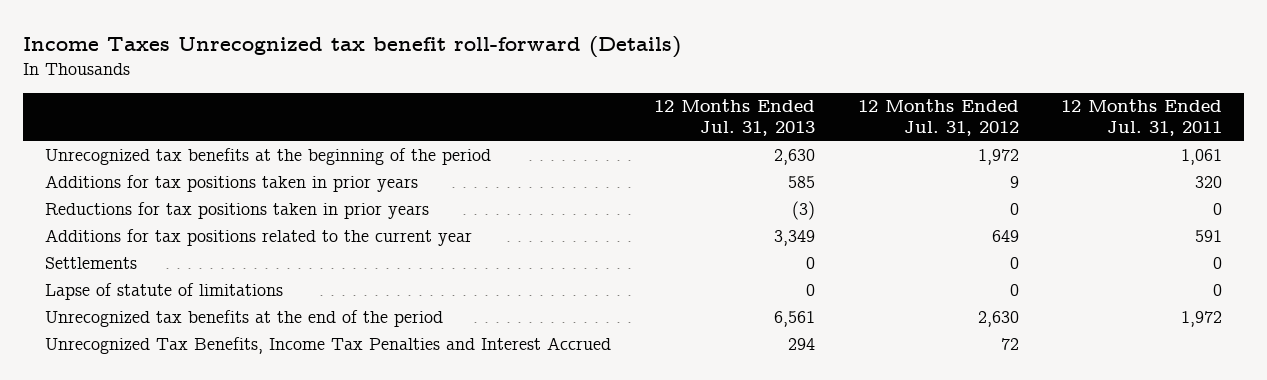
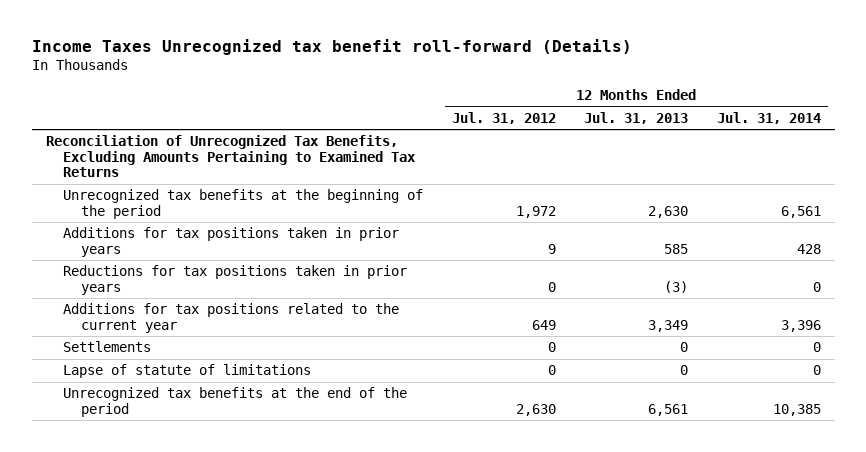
- | 12 Months Ended Jul. 31, 2013 | 12 Months Ended Jul. 31, 2012 | 12 Months Ended Jul. 31, 2011
+ | 12 Months Ended Jul. 31, 2012 | 12 Months Ended Jul. 31, 2013 | 12 Months Ended Jul. 31, 2014
+ Reconciliation of Unrecognized Tax Benefits, Excluding Amounts Pertaining to Examined Tax Returns
- Unrecognized Tax Benefits, Income Tax Penalties and Interest Accrued | 294 | 72 |

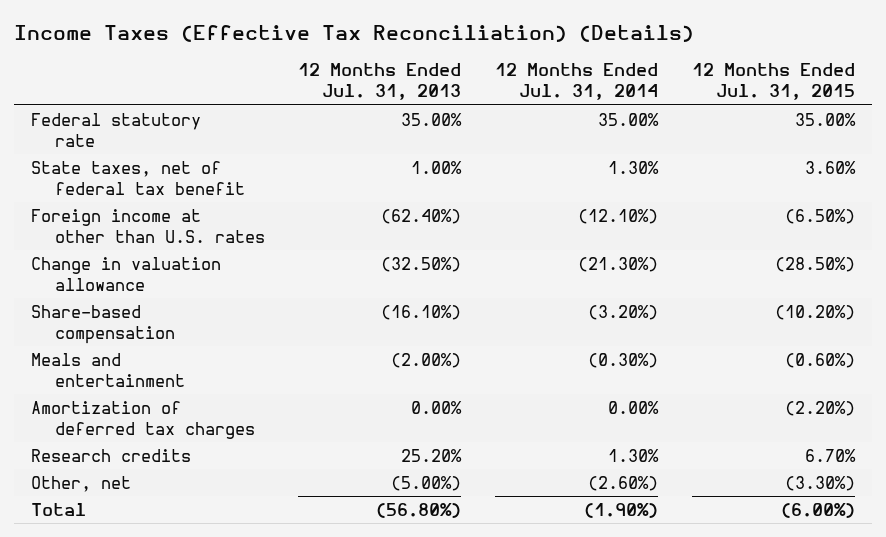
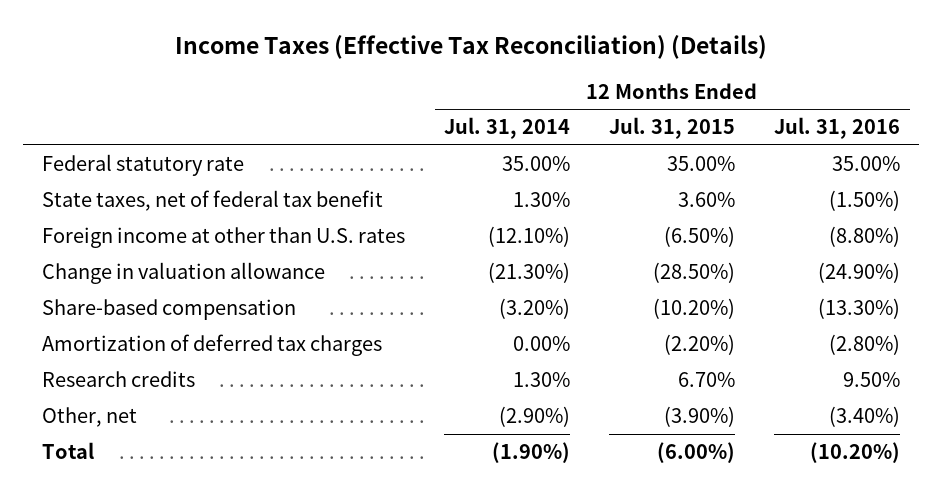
- | 12 Months Ended Jul. 31, 2013 | 12 Months Ended Jul. 31, 2014 | 12 Months Ended Jul. 31, 2015
+ | 12 Months Ended Jul. 31, 2014 | 12 Months Ended Jul. 31, 2015 | 12 Months Ended Jul. 31, 2016
- Meals and entertainment | (2.00%) | (0.30%) | (0.60%)
- Other, net | (5.00%) | (2.60%) | (3.30%)
+ Other, net | (2.90%) | (3.90%) | (3.40%)

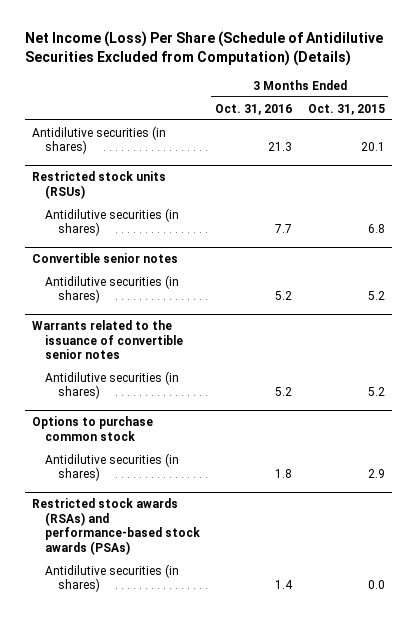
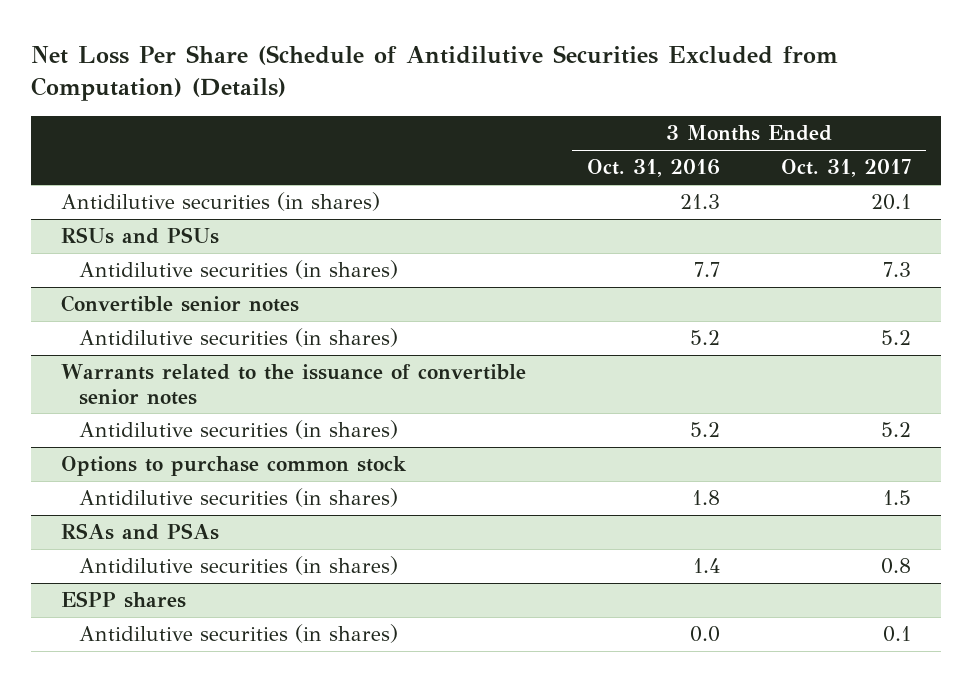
- Net Income (Loss) Per Share (Schedule of Antidilutive Securities Excluded from Computation) (Details)
+ Net Loss Per Share (Schedule of Antidilutive Securities Excluded from Computation) (Details)
- | 3 Months Ended Oct. 31, 2016 | 3 Months Ended Oct. 31, 2015
+ | 3 Months Ended Oct. 31, 2016 | 3 Months Ended Oct. 31, 2017
- Restricted stock units (RSUs)
+ RSUs and PSUs
- Restricted stock awards (RSAs) and performance-based stock awards (PSAs)
+ RSAs and PSAs
+ ESPP shares
+ Antidilutive securities (in shares) | 0.0 | 0.1

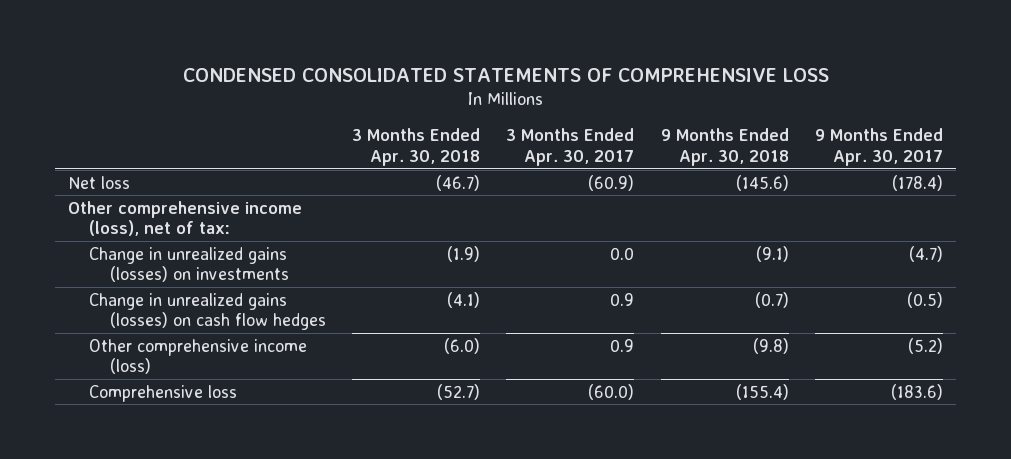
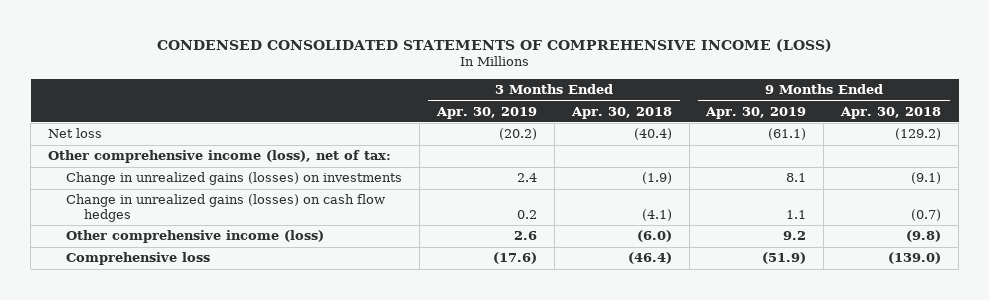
- CONDENSED CONSOLIDATED STATEMENTS OF COMPREHENSIVE LOSS
+ CONDENSED CONSOLIDATED STATEMENTS OF COMPREHENSIVE INCOME (LOSS)
- | 3 Months Ended Apr. 30, 2018 | 3 Months Ended Apr. 30, 2017 | 9 Months Ended Apr. 30, 2018 | 9 Months Ended Apr. 30, 2017
+ | 3 Months Ended Apr. 30, 2019 | 3 Months Ended Apr. 30, 2018 | 9 Months Ended Apr. 30, 2019 | 9 Months Ended Apr. 30, 2018
- Net loss | (46.7) | (60.9) | (145.6) | (178.4)
+ Net loss | (20.2) | (40.4) | (61.1) | (129.2)
- Comprehensive loss | (52.7) | (60.0) | (155.4) | (183.6)
+ Comprehensive loss | (17.6) | (46.4) | (51.9) | (139.0)

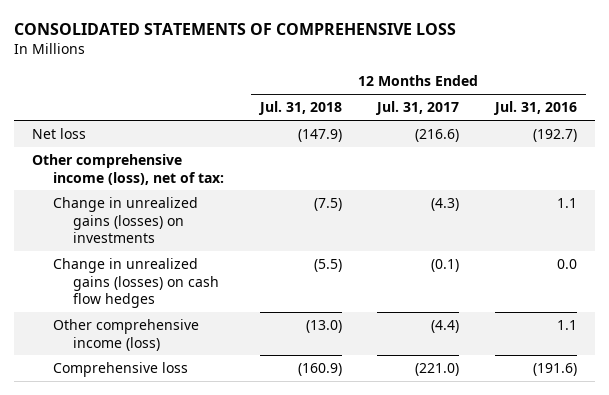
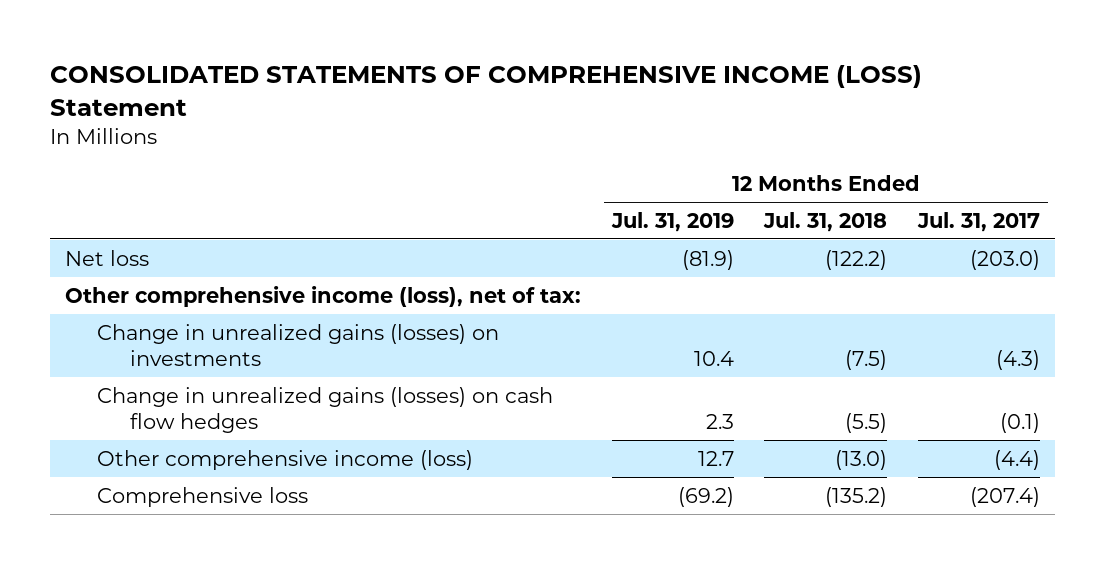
- CONSOLIDATED STATEMENTS OF COMPREHENSIVE LOSS
+ CONSOLIDATED STATEMENTS OF COMPREHENSIVE INCOME (LOSS) Statement
- | 12 Months Ended Jul. 31, 2018 | 12 Months Ended Jul. 31, 2017 | 12 Months Ended Jul. 31, 2016
+ | 12 Months Ended Jul. 31, 2019 | 12 Months Ended Jul. 31, 2018 | 12 Months Ended Jul. 31, 2017
- Net loss | (147.9) | (216.6) | (192.7)
+ Net loss | (81.9) | (122.2) | (203.0)
- Comprehensive loss | (160.9) | (221.0) | (191.6)
+ Comprehensive loss | (69.2) | (135.2) | (207.4)

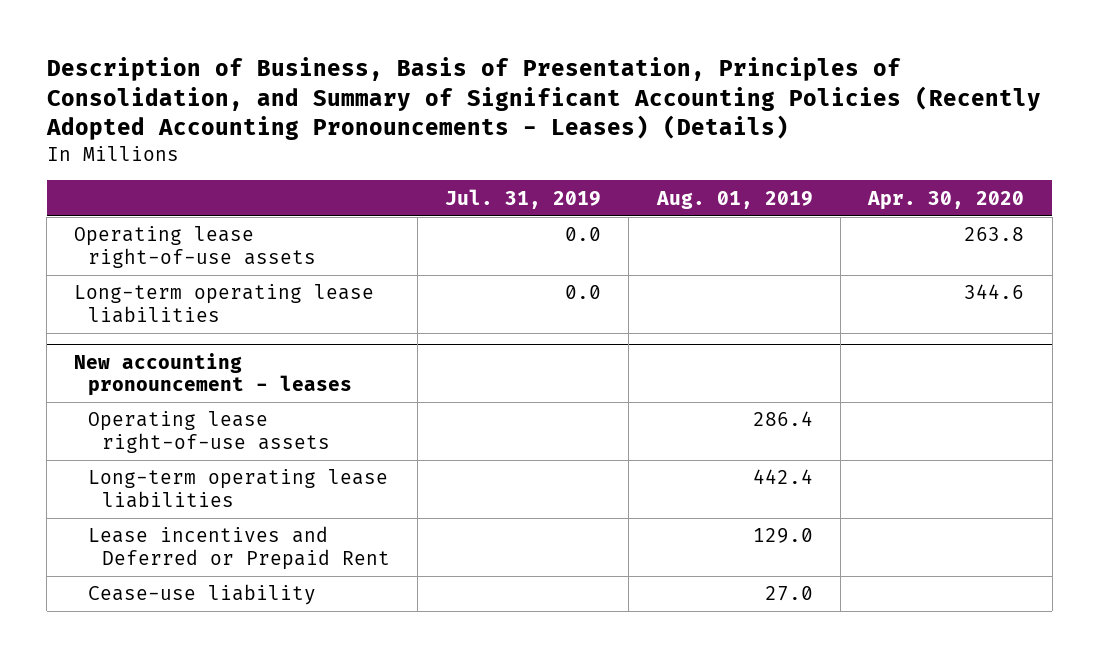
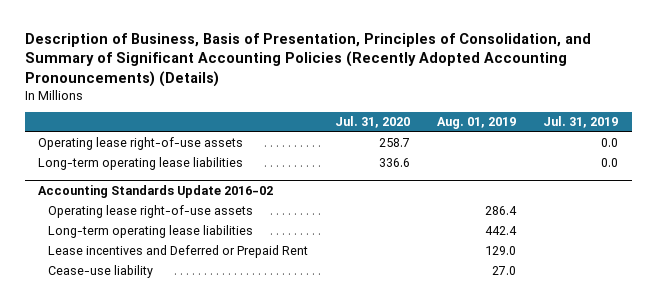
- Description of Business, Basis of Presentation, Principles of Consolidation, and Summary of Significant Accounting Policies (Recently Adopted Accounting Pronouncements - Leases) (Details)
+ Description of Business, Basis of Presentation, Principles of Consolidation, and Summary of Significant Accounting Policies (Recently Adopted Accounting Pronouncements) (Details)
- | Jul. 31, 2019 | Aug. 01, 2019 | Apr. 30, 2020
+ | Jul. 31, 2020 | Aug. 01, 2019 | Jul. 31, 2019
- New accounting pronouncement - leases
+ Accounting Standards Update 2016-02

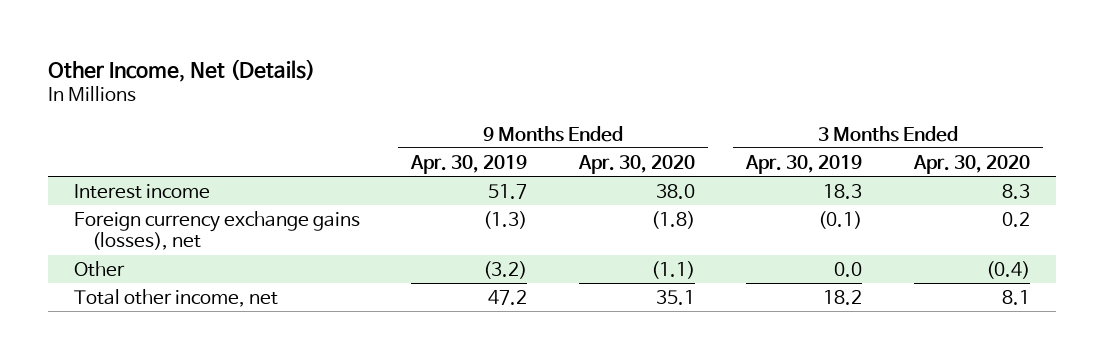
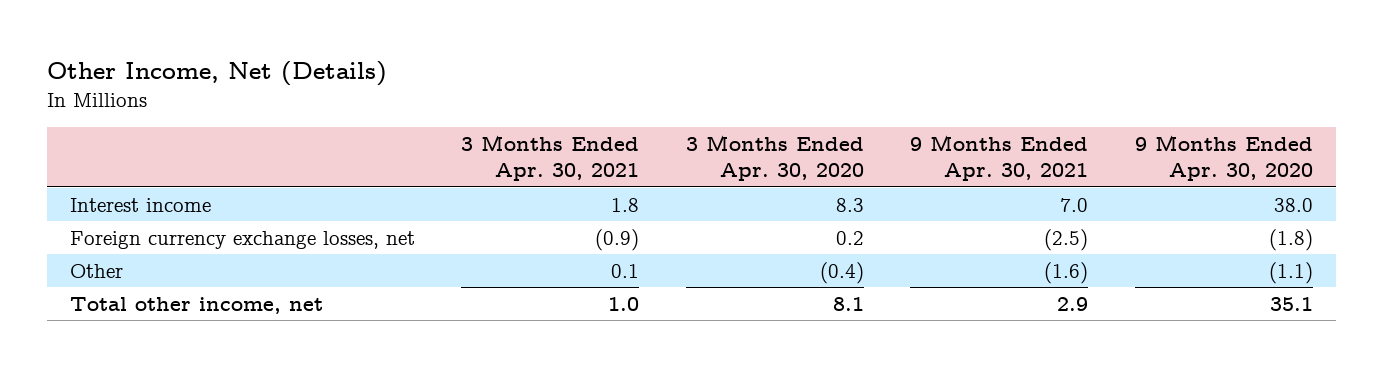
- | 9 Months Ended Apr. 30, 2019 | 9 Months Ended Apr. 30, 2020 | 3 Months Ended Apr. 30, 2019 | 3 Months Ended Apr. 30, 2020
+ | 3 Months Ended Apr. 30, 2021 | 3 Months Ended Apr. 30, 2020 | 9 Months Ended Apr. 30, 2021 | 9 Months Ended Apr. 30, 2020
- Foreign currency exchange gains (losses), net | (1.3) | (1.8) | (0.1) | 0.2
+ Foreign currency exchange losses, net | (0.9) | 0.2 | (2.5) | (1.8)

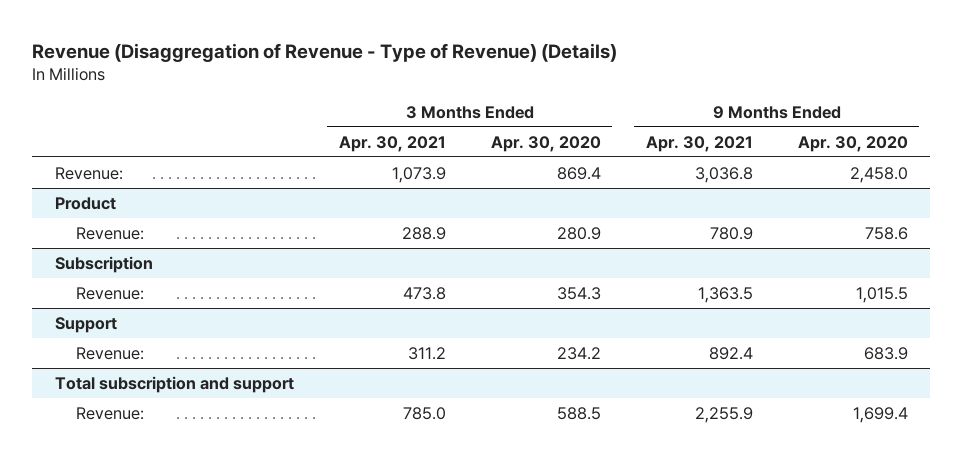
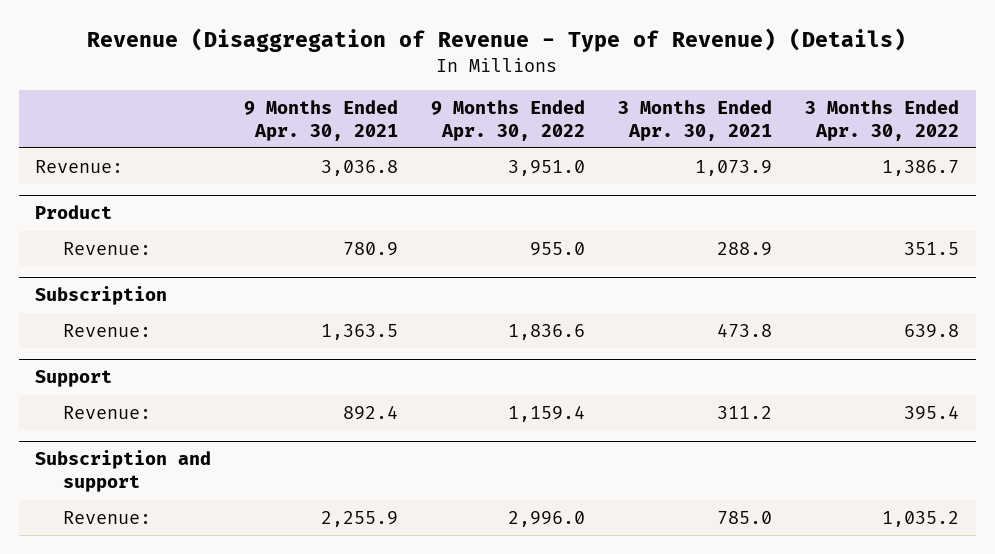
- | 3 Months Ended Apr. 30, 2021 | 3 Months Ended Apr. 30, 2020 | 9 Months Ended Apr. 30, 2021 | 9 Months Ended Apr. 30, 2020
+ | 9 Months Ended Apr. 30, 2021 | 9 Months Ended Apr. 30, 2022 | 3 Months Ended Apr. 30, 2021 | 3 Months Ended Apr. 30, 2022
- Total subscription and support
+ Subscription and support

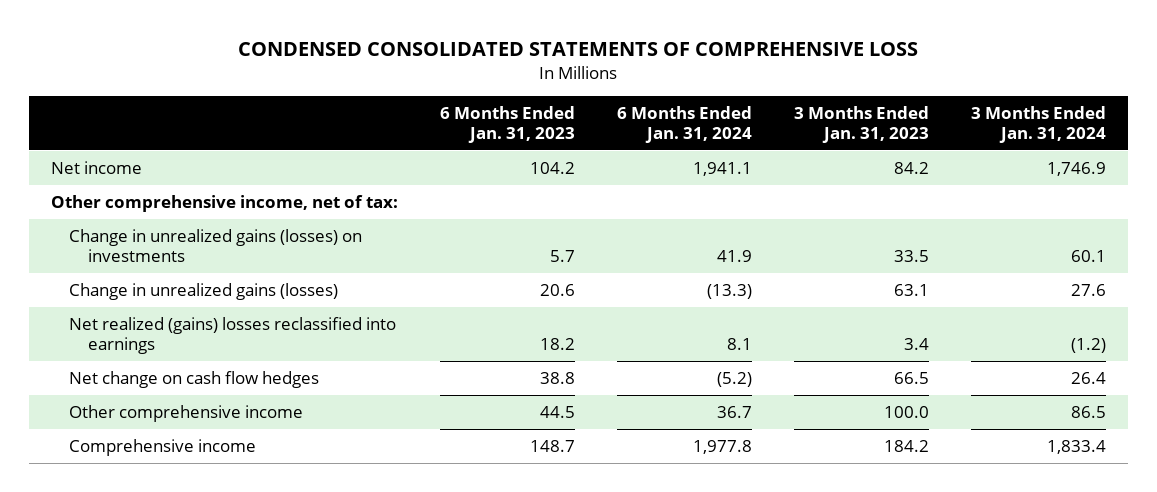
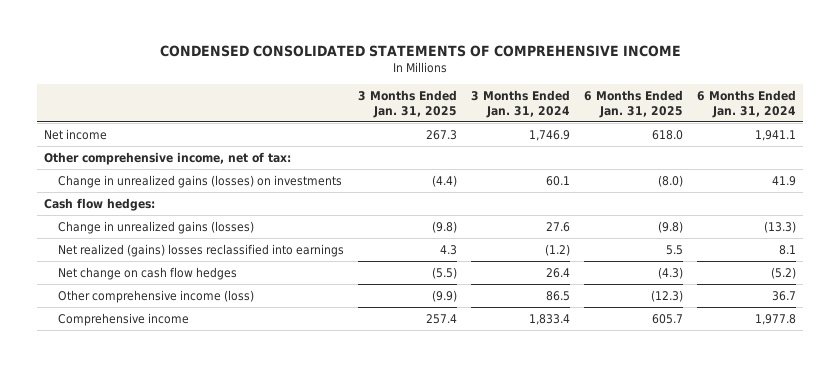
- CONDENSED CONSOLIDATED STATEMENTS OF COMPREHENSIVE LOSS
+ CONDENSED CONSOLIDATED STATEMENTS OF COMPREHENSIVE INCOME
- | 6 Months Ended Jan. 31, 2023 | 6 Months Ended Jan. 31, 2024 | 3 Months Ended Jan. 31, 2023 | 3 Months Ended Jan. 31, 2024
+ | 3 Months Ended Jan. 31, 2025 | 3 Months Ended Jan. 31, 2024 | 6 Months Ended Jan. 31, 2025 | 6 Months Ended Jan. 31, 2024
+ Cash flow hedges:
- Other comprehensive income | 44.5 | 36.7 | 100.0 | 86.5
+ Other comprehensive income (loss) | (9.9) | 86.5 | (12.3) | 36.7

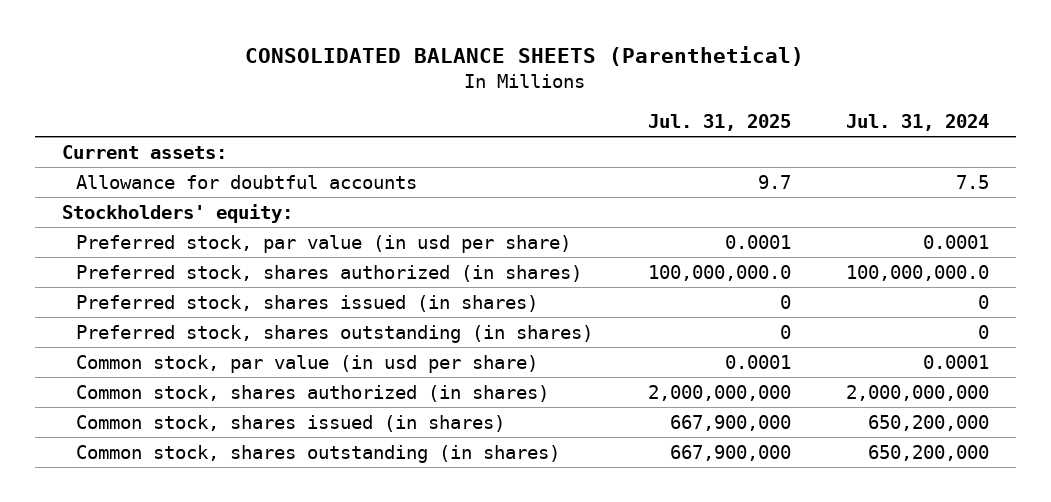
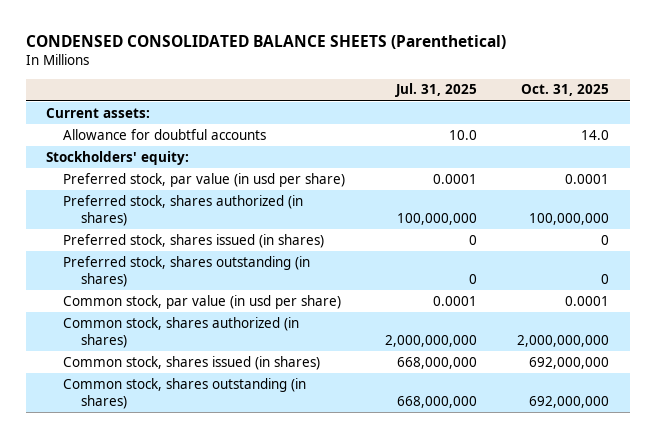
- CONSOLIDATED BALANCE SHEETS (Parenthetical)
+ CONDENSED CONSOLIDATED BALANCE SHEETS (Parenthetical)
- | Jul. 31, 2025 | Jul. 31, 2024
+ | Jul. 31, 2025 | Oct. 31, 2025
- Allowance for doubtful accounts | 9.7 | 7.5
+ Allowance for doubtful accounts | 10.0 | 14.0
- Preferred stock, shares authorized (in shares) | 100,000,000.0 | 100,000,000.0
+ Preferred stock, shares authorized (in shares) | 100,000,000 | 100,000,000
- Common stock, shares issued (in shares) | 667,900,000 | 650,200,000
- Common stock, shares outstanding (in shares) | 667,900,000 | 650,200,000
+ Common stock, shares issued (in shares) | 668,000,000 | 692,000,000
+ Common stock, shares outstanding (in shares) | 668,000,000 | 692,000,000

